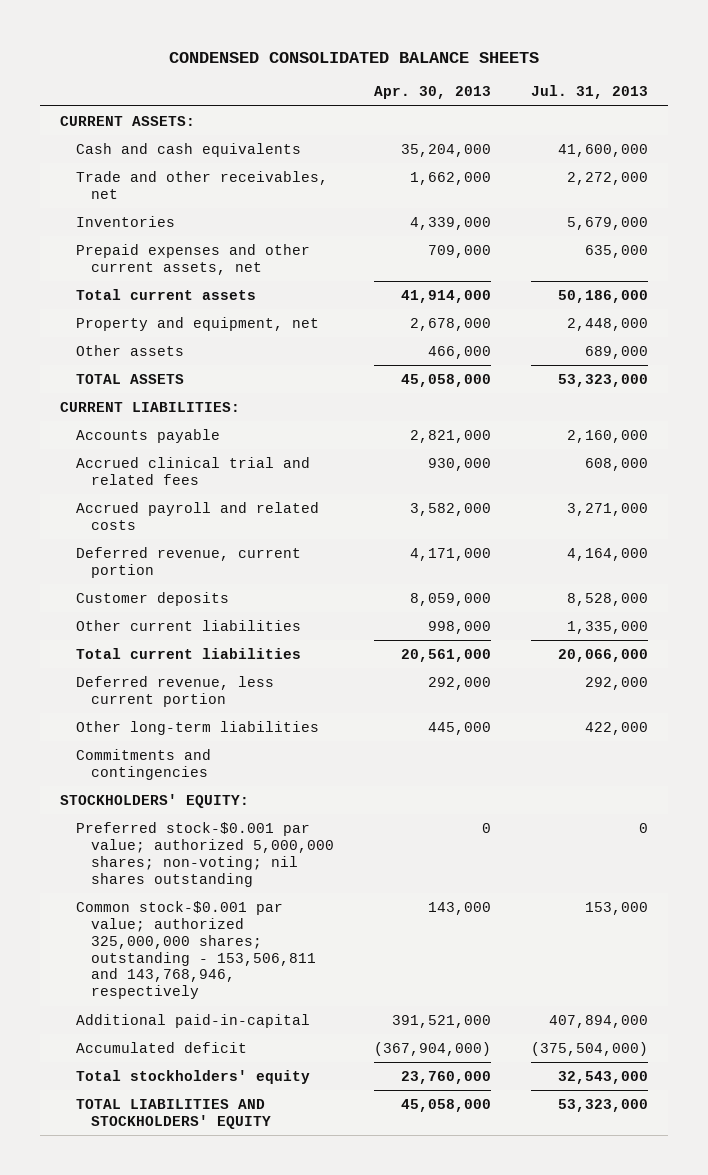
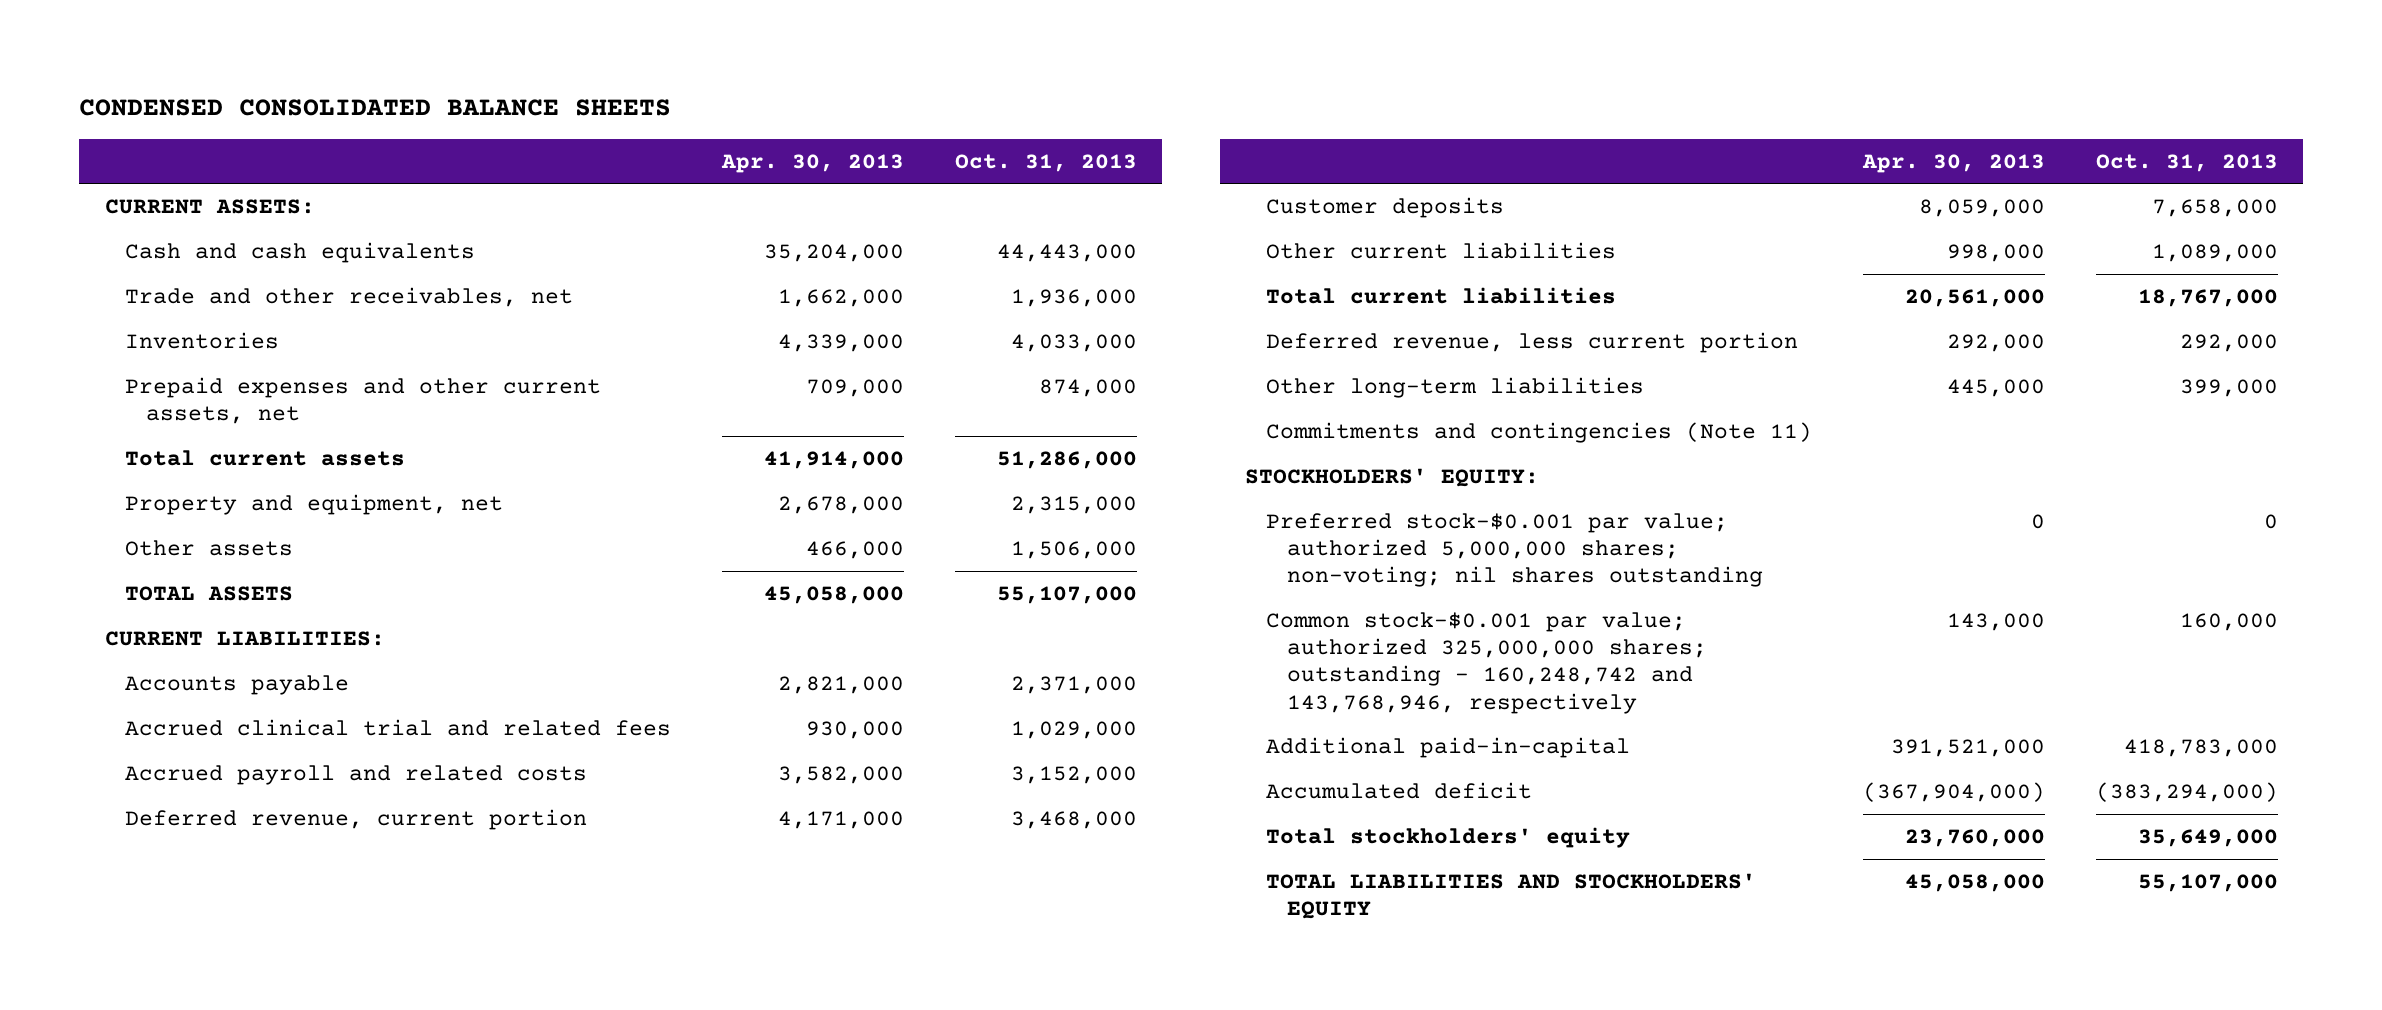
- | Apr. 30, 2013 | Jul. 31, 2013
+ | Apr. 30, 2013 | Oct. 31, 2013
- Commitments and contingencies
+ Commitments and contingencies (Note 11)
- Common stock-$0.001 par value; authorized 325,000,000 shares; outstanding - 153,506,811 and 143,768,946, respectively | 143,000 | 153,000
+ Common stock-$0.001 par value; authorized 325,000,000 shares; outstanding - 160,248,742 and 143,768,946, respectively | 143,000 | 160,000

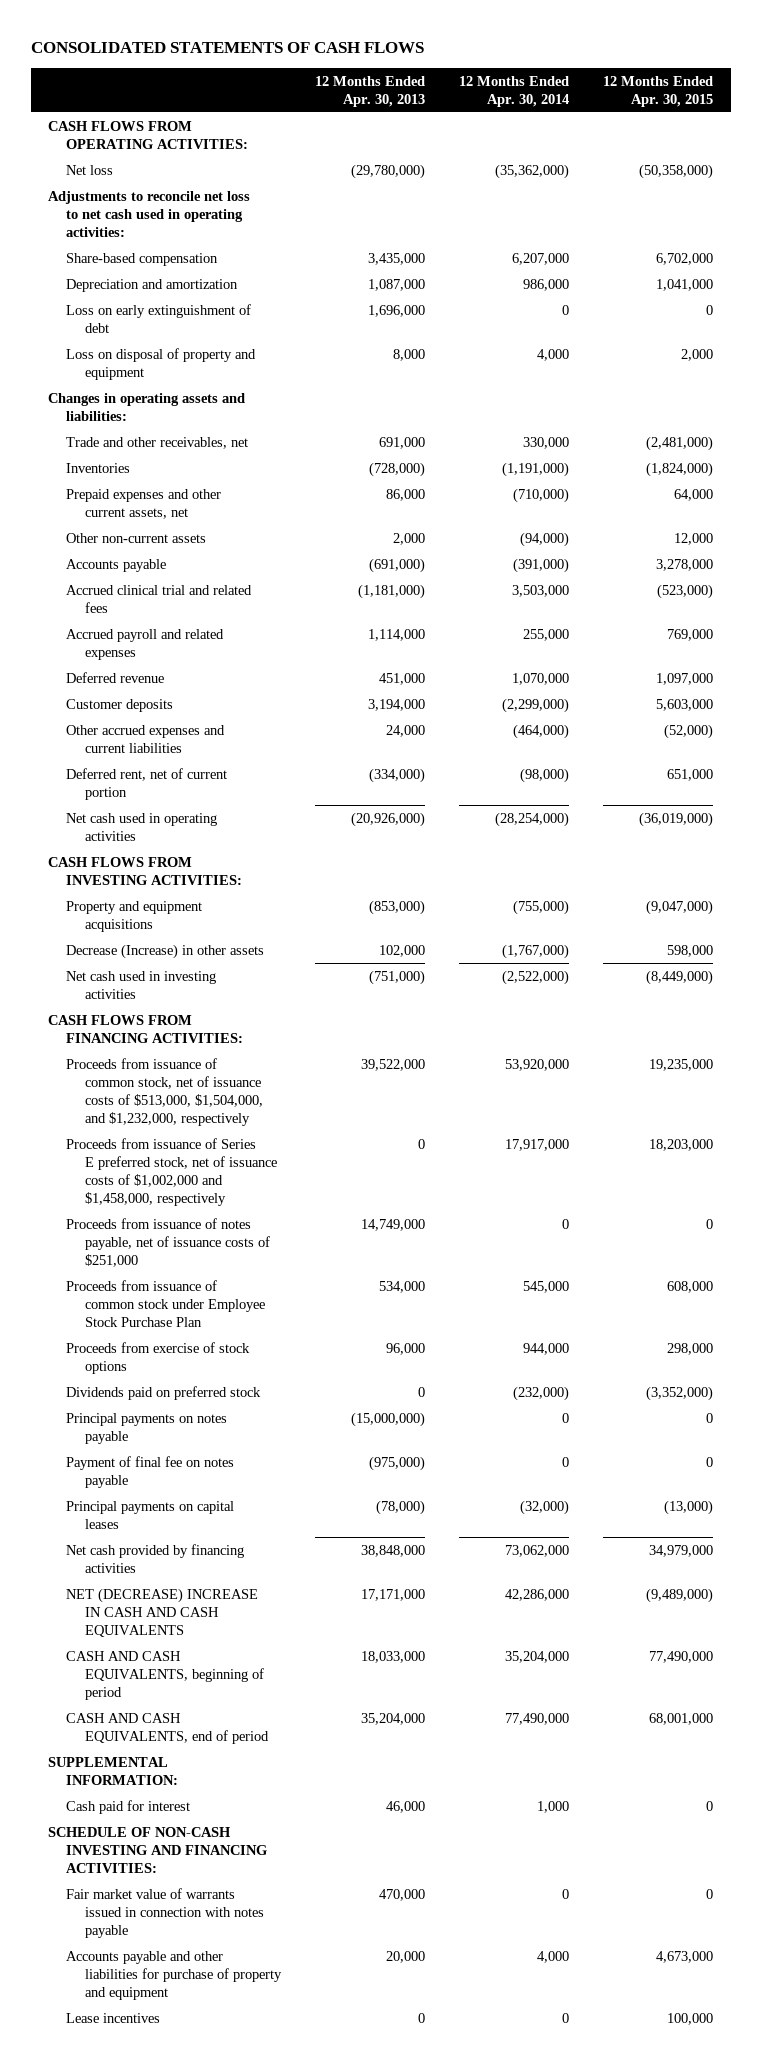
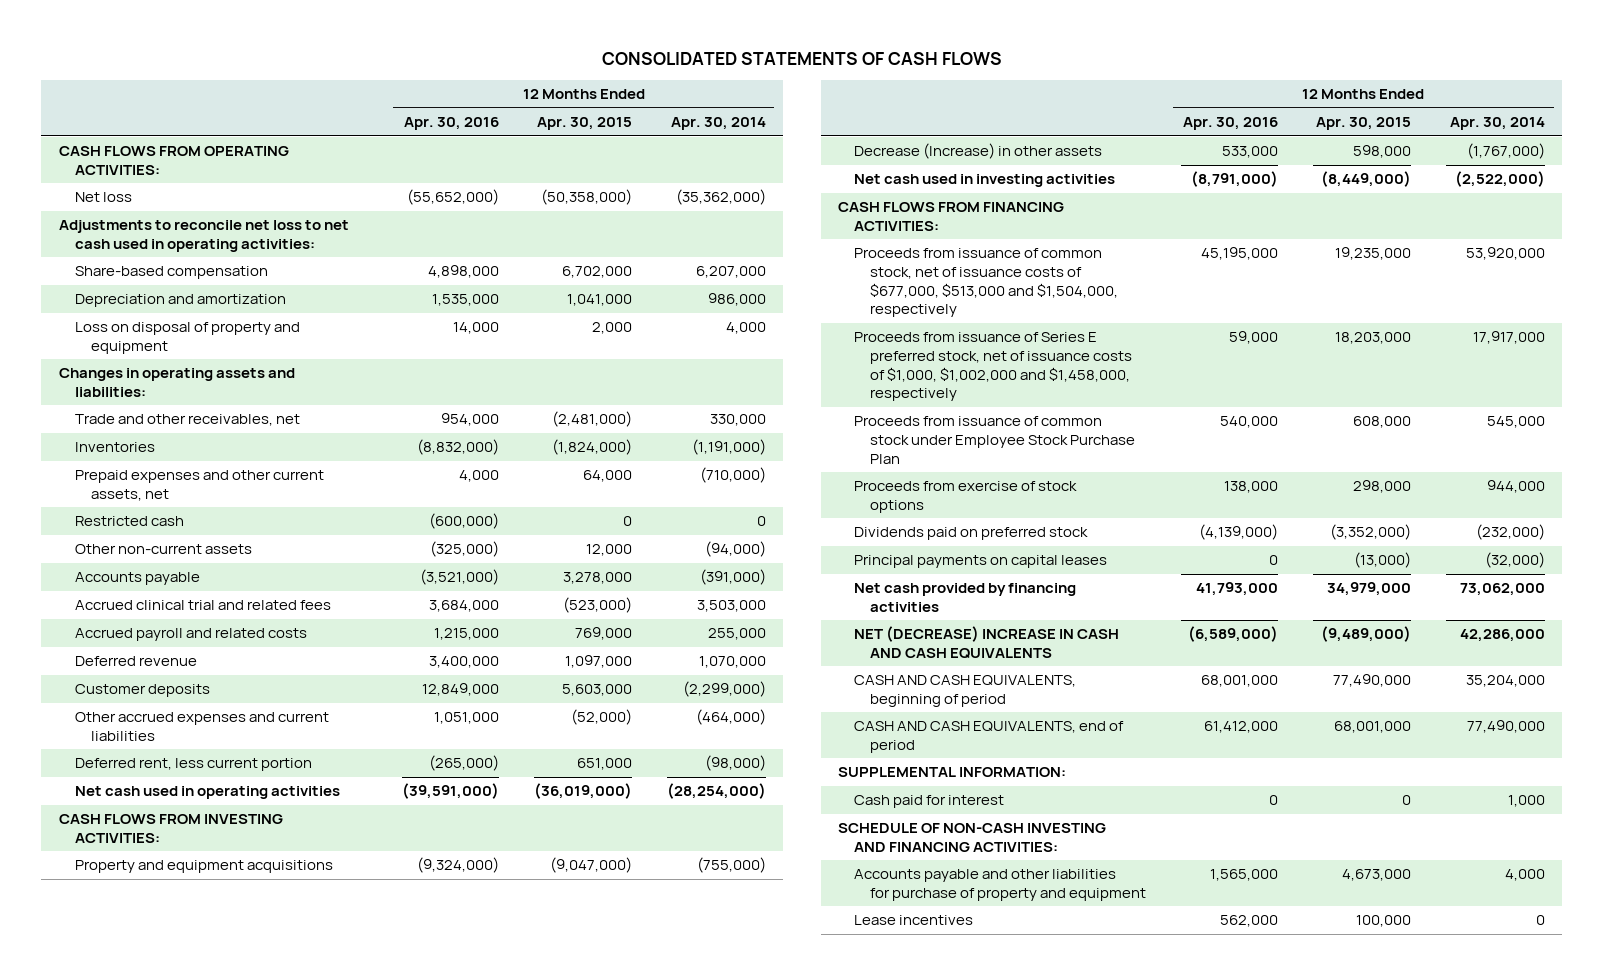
- | 12 Months Ended Apr. 30, 2013 | 12 Months Ended Apr. 30, 2014 | 12 Months Ended Apr. 30, 2015
+ | 12 Months Ended Apr. 30, 2016 | 12 Months Ended Apr. 30, 2015 | 12 Months Ended Apr. 30, 2014
- Loss on early extinguishment of debt | 1,696,000 | 0 | 0
+ Restricted cash | (600,000) | 0 | 0
- Accrued payroll and related expenses | 1,114,000 | 255,000 | 769,000
+ Accrued payroll and related costs | 1,215,000 | 769,000 | 255,000
- Deferred rent, net of current portion | (334,000) | (98,000) | 651,000
+ Deferred rent, less current portion | (265,000) | 651,000 | (98,000)
- Proceeds from issuance of common stock, net of issuance costs of $513,000, $1,504,000, and $1,232,000, respectively | 39,522,000 | 53,920,000 | 19,235,000
- Proceeds from issuance of Series E preferred stock, net of issuance costs of $1,002,000 and $1,458,000, respectively | 0 | 17,917,000 | 18,203,000
- Proceeds from issuance of notes payable, net of issuance costs of $251,000 | 14,749,000 | 0 | 0
+ Proceeds from issuance of common stock, net of issuance costs of $677,000, $513,000 and $1,504,000, respectively | 45,195,000 | 19,235,000 | 53,920,000
+ Proceeds from issuance of Series E preferred stock, net of issuance costs of $1,000, $1,002,000 and $1,458,000, respectively | 59,000 | 18,203,000 | 17,917,000
- Principal payments on notes payable | (15,000,000) | 0 | 0
- Payment of final fee on notes payable | (975,000) | 0 | 0
- Fair market value of warrants issued in connection with notes payable | 470,000 | 0 | 0

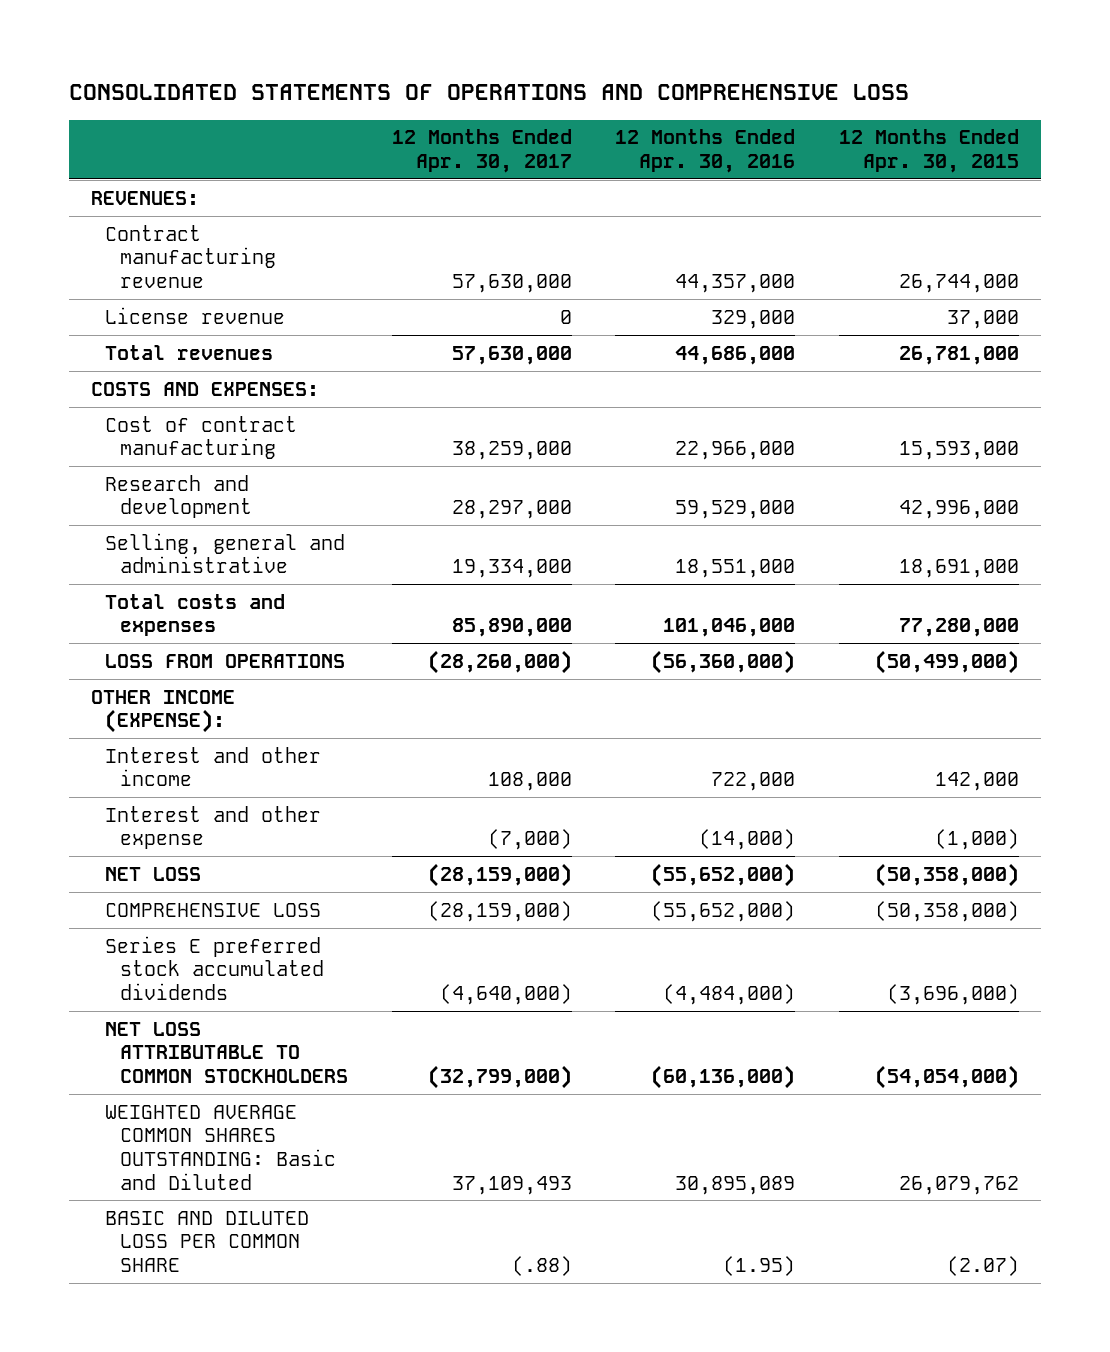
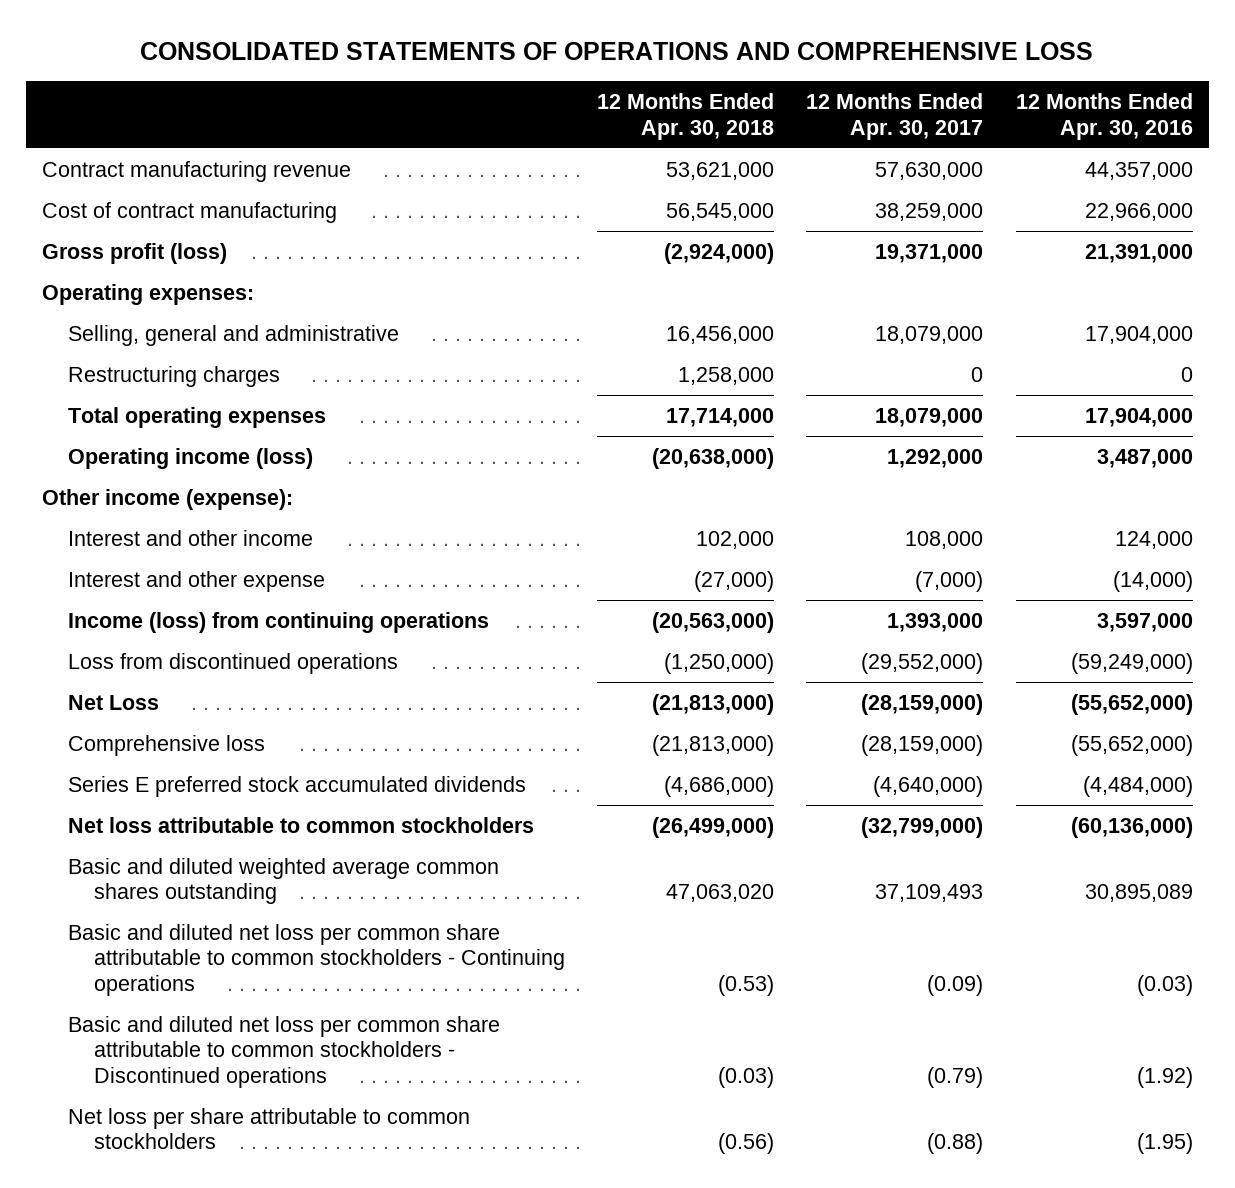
- | 12 Months Ended Apr. 30, 2017 | 12 Months Ended Apr. 30, 2016 | 12 Months Ended Apr. 30, 2015
+ | 12 Months Ended Apr. 30, 2018 | 12 Months Ended Apr. 30, 2017 | 12 Months Ended Apr. 30, 2016
- REVENUES:
- License revenue | 0 | 329,000 | 37,000
- Total revenues | 57,630,000 | 44,686,000 | 26,781,000
- COSTS AND EXPENSES:
- Research and development | 28,297,000 | 59,529,000 | 42,996,000
- Selling, general and administrative | 19,334,000 | 18,551,000 | 18,691,000
- Total costs and expenses | 85,890,000 | 101,046,000 | 77,280,000
- LOSS FROM OPERATIONS | (28,260,000) | (56,360,000) | (50,499,000)
- OTHER INCOME (EXPENSE):
- Interest and other income | 108,000 | 722,000 | 142,000
+ Gross profit (loss) | (2,924,000) | 19,371,000 | 21,391,000
+ Operating expenses:
+ Selling, general and administrative | 16,456,000 | 18,079,000 | 17,904,000
+ Restructuring charges | 1,258,000 | 0 | 0
+ Total operating expenses | 17,714,000 | 18,079,000 | 17,904,000
+ Operating income (loss) | (20,638,000) | 1,292,000 | 3,487,000
+ Other income (expense):
+ Interest and other income | 102,000 | 108,000 | 124,000
- NET LOSS | (28,159,000) | (55,652,000) | (50,358,000)
- COMPREHENSIVE LOSS | (28,159,000) | (55,652,000) | (50,358,000)
+ Income (loss) from continuing operations | (20,563,000) | 1,393,000 | 3,597,000
+ Loss from discontinued operations | (1,250,000) | (29,552,000) | (59,249,000)
+ Net Loss | (21,813,000) | (28,159,000) | (55,652,000)
+ Comprehensive loss | (21,813,000) | (28,159,000) | (55,652,000)
- NET LOSS ATTRIBUTABLE TO COMMON STOCKHOLDERS | (32,799,000) | (60,136,000) | (54,054,000)
- WEIGHTED AVERAGE COMMON SHARES OUTSTANDING: Basic and Diluted | 37,109,493 | 30,895,089 | 26,079,762
- BASIC AND DILUTED LOSS PER COMMON SHARE | (.88) | (1.95) | (2.07)
+ Net loss attributable to common stockholders | (26,499,000) | (32,799,000) | (60,136,000)
+ Basic and diluted weighted average common shares outstanding | 47,063,020 | 37,109,493 | 30,895,089
+ Basic and diluted net loss per common share attributable to common stockholders - Continuing operations | (0.53) | (0.09) | (0.03)
+ Basic and diluted net loss per common share attributable to common stockholders - Discontinued operations | (0.03) | (0.79) | (1.92)
+ Net loss per share attributable to common stockholders | (0.56) | (0.88) | (1.95)

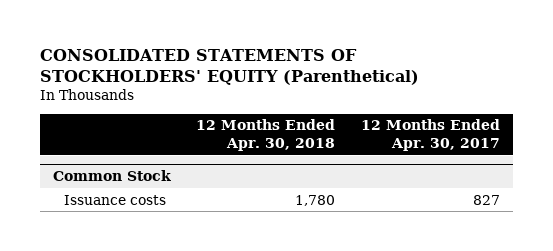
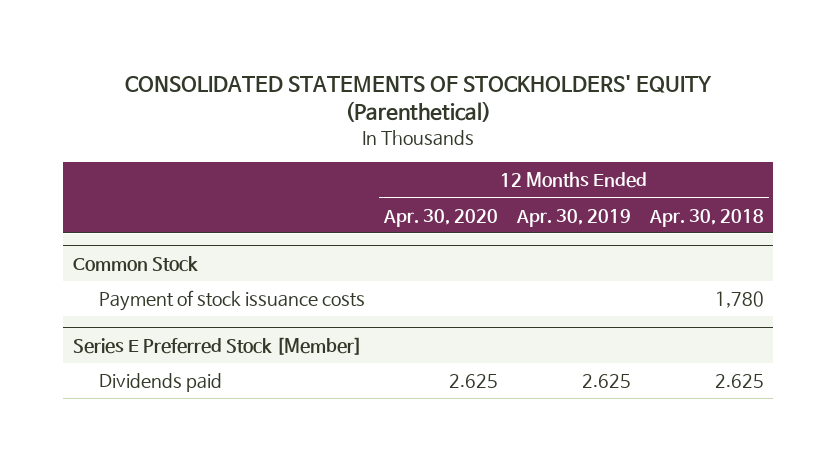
- | 12 Months Ended Apr. 30, 2018 | 12 Months Ended Apr. 30, 2017
+ | 12 Months Ended Apr. 30, 2020 | 12 Months Ended Apr. 30, 2019 | 12 Months Ended Apr. 30, 2018
@ Common Stock
- Issuance costs | 1,780 | 827
+ Payment of stock issuance costs | | | 1,780
+ Series E Preferred Stock [Member]
+ Dividends paid | 2.625 | 2.625 | 2.625

